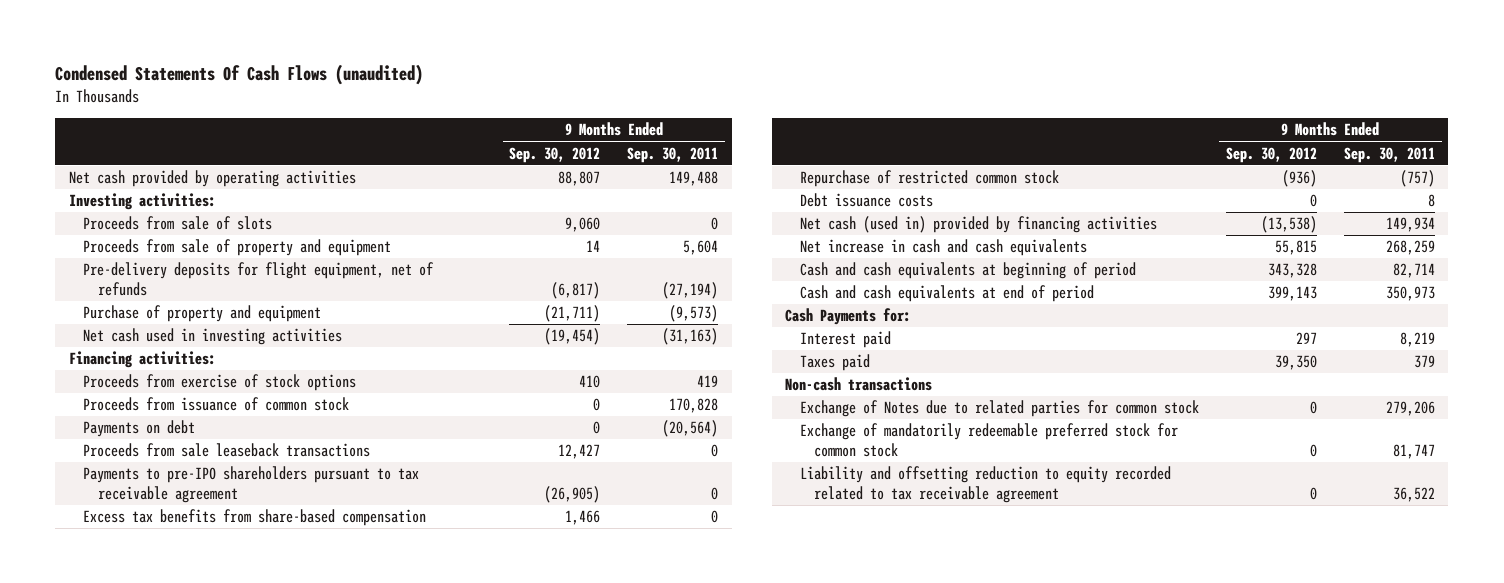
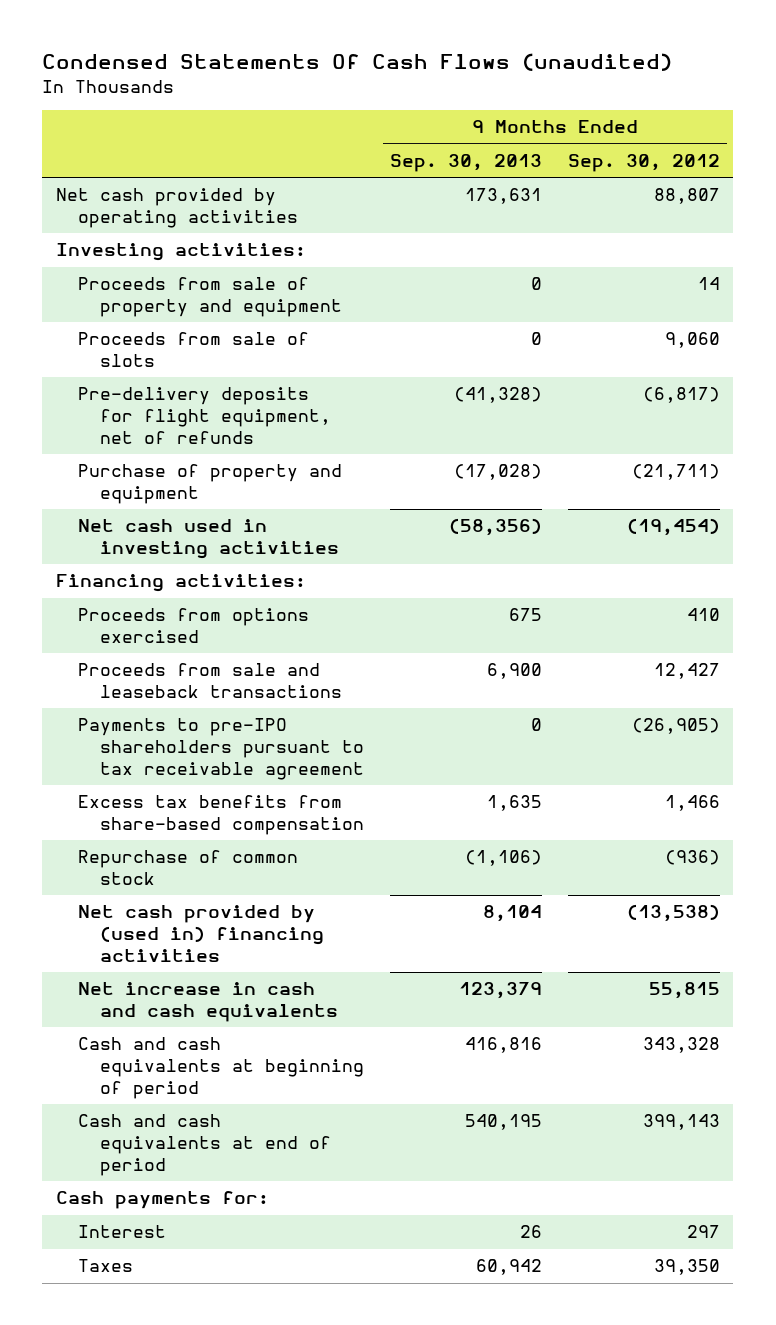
- | 9 Months Ended Sep. 30, 2012 | 9 Months Ended Sep. 30, 2011
+ | 9 Months Ended Sep. 30, 2013 | 9 Months Ended Sep. 30, 2012
moved down: Proceeds from sale of slots | 0 | 9,060
- Proceeds from exercise of stock options | 410 | 419
- Proceeds from issuance of common stock | 0 | 170,828
- Payments on debt | 0 | (20,564)
- Proceeds from sale leaseback transactions | 12,427 | 0
+ Proceeds from options exercised | 675 | 410
+ Proceeds from sale and leaseback transactions | 6,900 | 12,427
- Repurchase of restricted common stock | (936) | (757)
- Debt issuance costs | 0 | 8
- Net cash (used in) provided by financing activities | (13,538) | 149,934
+ Repurchase of common stock | (1,106) | (936)
+ Net cash provided by (used in) financing activities | 8,104 | (13,538)
- Cash Payments for:
- Interest paid | 297 | 8,219
- Taxes paid | 39,350 | 379
- Non-cash transactions
- Exchange of Notes due to related parties for common stock | 0 | 279,206
- Exchange of mandatorily redeemable preferred stock for common stock | 0 | 81,747
- Liability and offsetting reduction to equity recorded related to tax receivable agreement | 0 | 36,522
+ Cash payments for:
+ Interest | 26 | 297
+ Taxes | 60,942 | 39,350

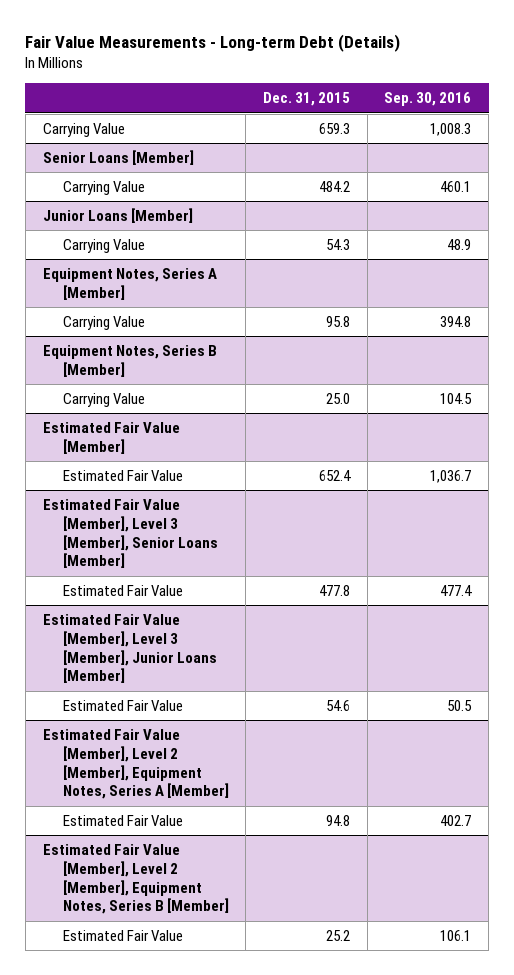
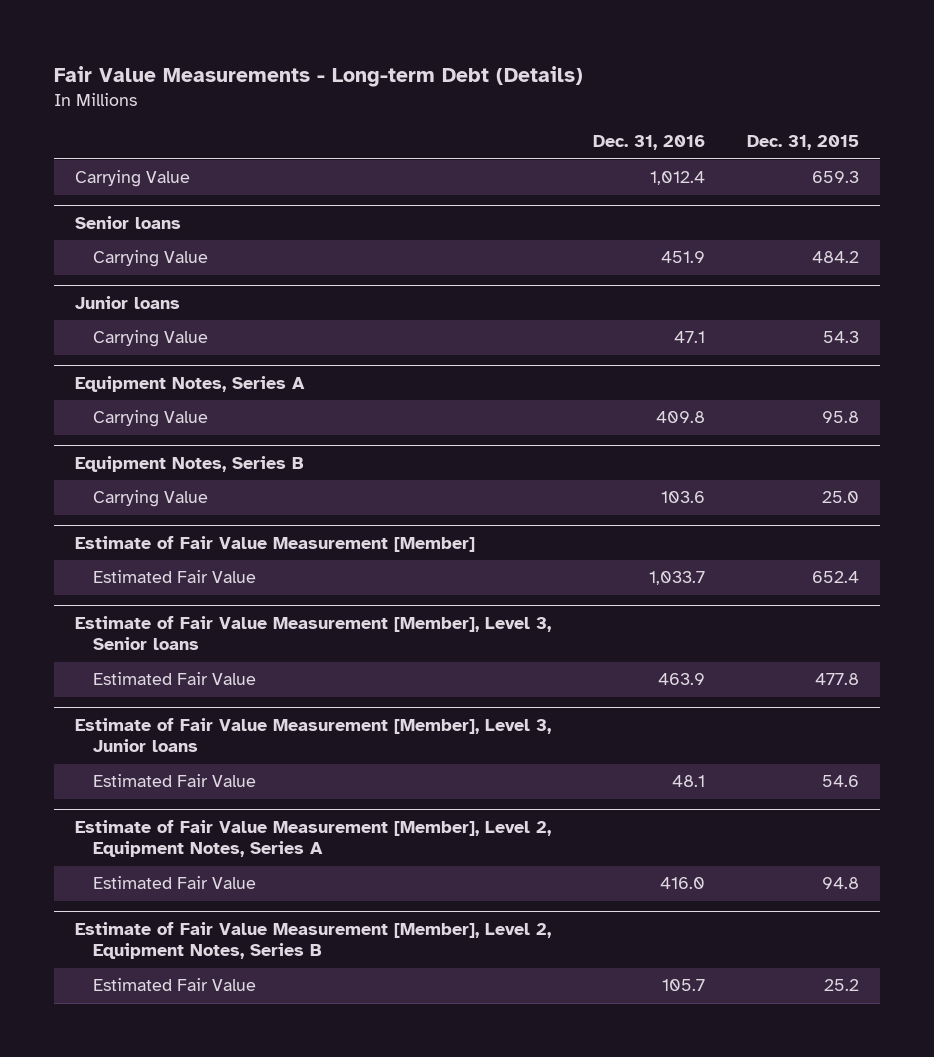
- | Dec. 31, 2015 | Sep. 30, 2016
+ | Dec. 31, 2016 | Dec. 31, 2015
- Senior Loans [Member]
+ Senior loans
- Junior Loans [Member]
+ Junior loans
- Equipment Notes, Series A [Member]
+ Equipment Notes, Series A
- Equipment Notes, Series B [Member]
+ Equipment Notes, Series B
- Estimated Fair Value [Member]
+ Estimate of Fair Value Measurement [Member]
- Estimated Fair Value [Member], Level 3 [Member], Senior Loans [Member]
+ Estimate of Fair Value Measurement [Member], Level 3, Senior loans
- Estimated Fair Value [Member], Level 3 [Member], Junior Loans [Member]
+ Estimate of Fair Value Measurement [Member], Level 3, Junior loans
- Estimated Fair Value [Member], Level 2 [Member], Equipment Notes, Series A [Member]
+ Estimate of Fair Value Measurement [Member], Level 2, Equipment Notes, Series A
- Estimated Fair Value [Member], Level 2 [Member], Equipment Notes, Series B [Member]
+ Estimate of Fair Value Measurement [Member], Level 2, Equipment Notes, Series B

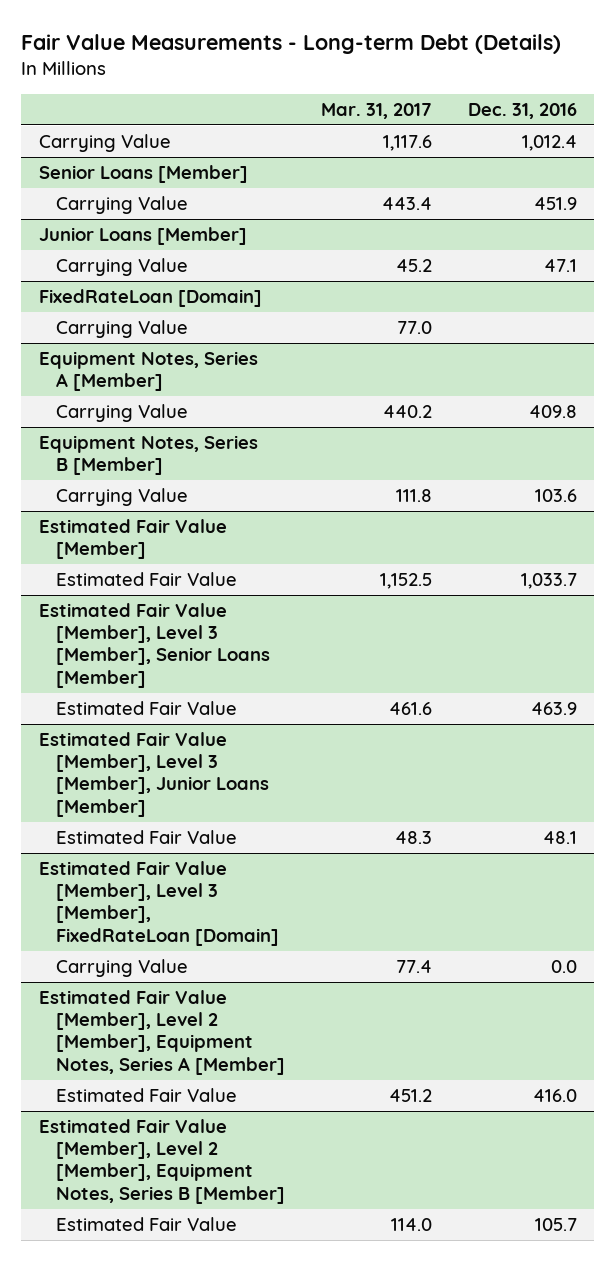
- | Dec. 31, 2016 | Dec. 31, 2015
+ | Mar. 31, 2017 | Dec. 31, 2016
- Senior loans
+ Senior Loans [Member]
- Junior loans
+ Junior Loans [Member]
- Equipment Notes, Series A
+ FixedRateLoan [Domain]
+ Carrying Value | 77.0 |
+ Equipment Notes, Series A [Member]
- Equipment Notes, Series B
+ Equipment Notes, Series B [Member]
- Estimate of Fair Value Measurement [Member]
+ Estimated Fair Value [Member]
- Estimate of Fair Value Measurement [Member], Level 3, Senior loans
+ Estimated Fair Value [Member], Level 3 [Member], Senior Loans [Member]
- Estimate of Fair Value Measurement [Member], Level 3, Junior loans
+ Estimated Fair Value [Member], Level 3 [Member], Junior Loans [Member]
- Estimate of Fair Value Measurement [Member], Level 2, Equipment Notes, Series A
+ Estimated Fair Value [Member], Level 3 [Member], FixedRateLoan [Domain]
+ Carrying Value | 77.4 | 0.0
+ Estimated Fair Value [Member], Level 2 [Member], Equipment Notes, Series A [Member]
- Estimate of Fair Value Measurement [Member], Level 2, Equipment Notes, Series B
+ Estimated Fair Value [Member], Level 2 [Member], Equipment Notes, Series B [Member]

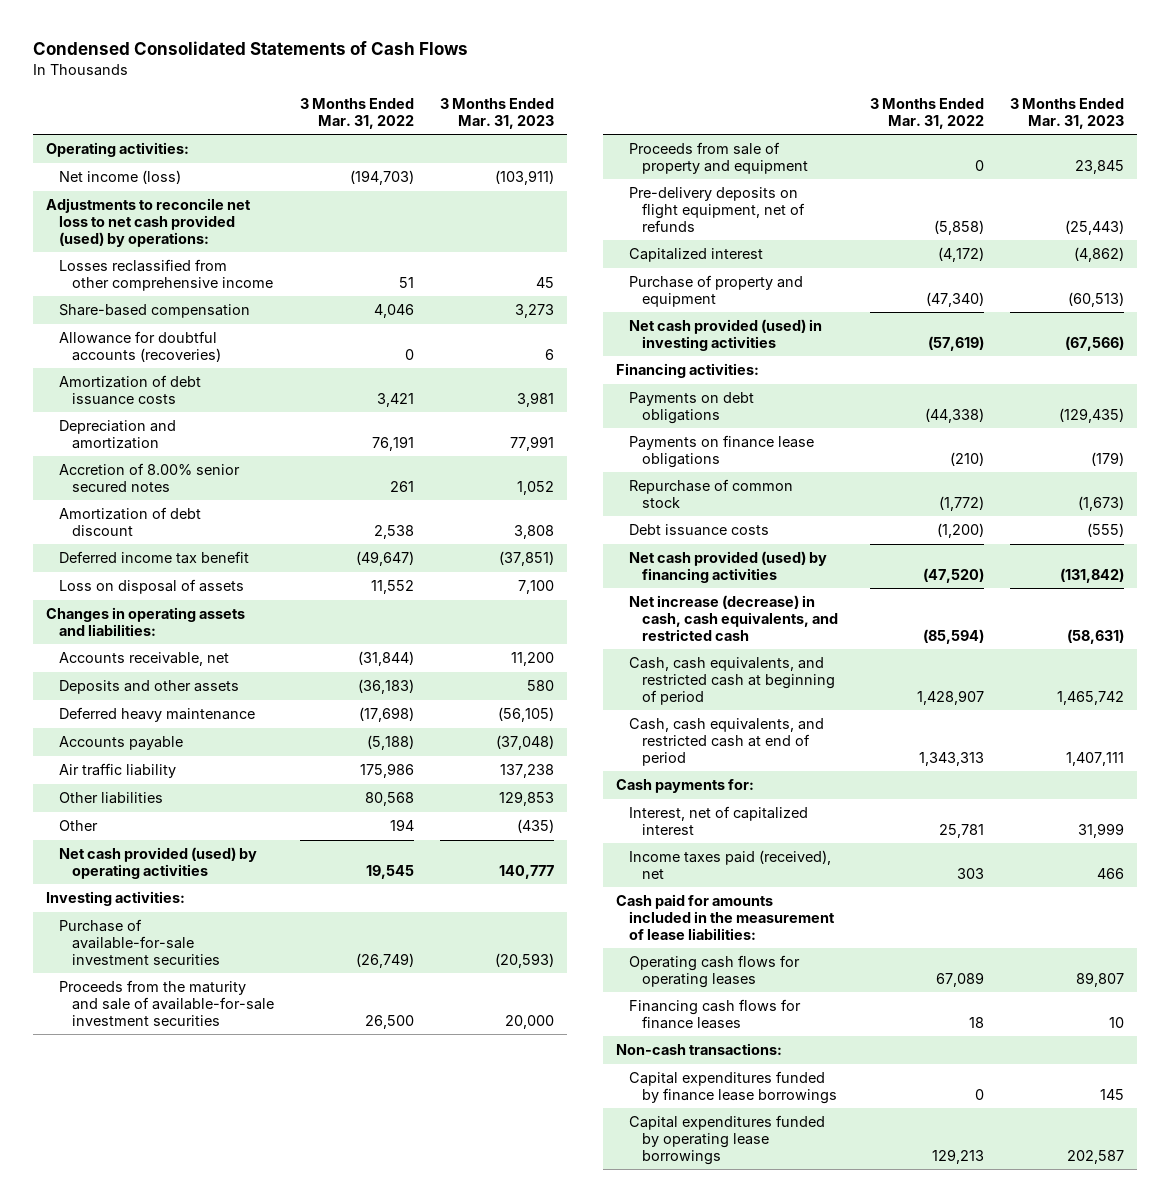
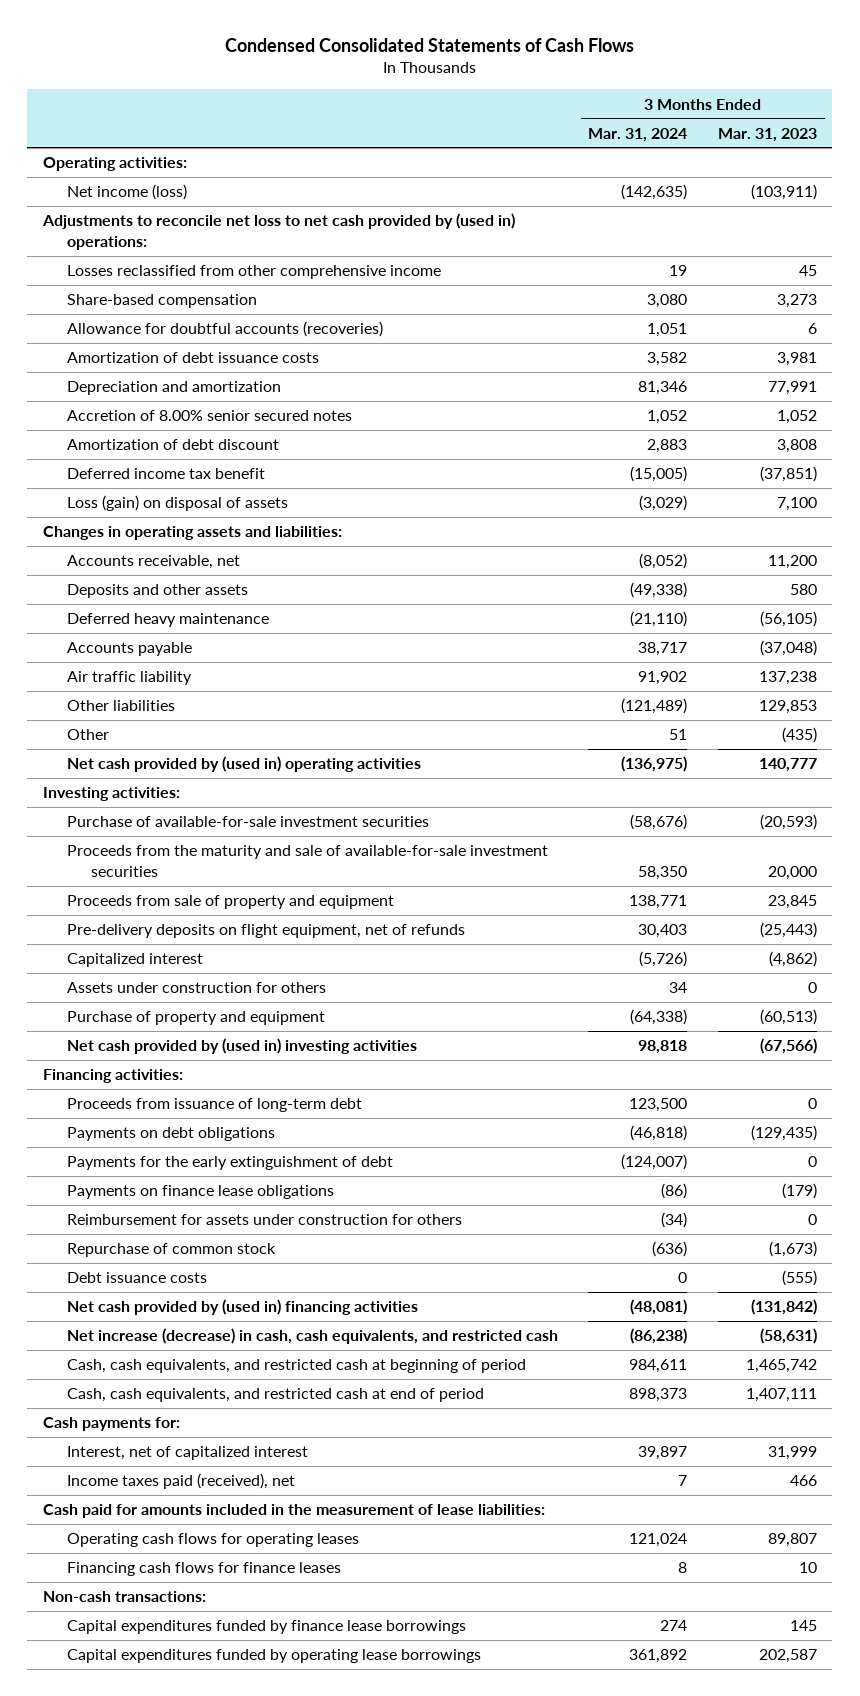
- | 3 Months Ended Mar. 31, 2022 | 3 Months Ended Mar. 31, 2023
+ | 3 Months Ended Mar. 31, 2024 | 3 Months Ended Mar. 31, 2023
- Adjustments to reconcile net loss to net cash provided (used) by operations:
+ Adjustments to reconcile net loss to net cash provided by (used in) operations:
- Loss on disposal of assets | 11,552 | 7,100
+ Loss (gain) on disposal of assets | (3,029) | 7,100
- Net cash provided (used) by operating activities | 19,545 | 140,777
+ Net cash provided by (used in) operating activities | (136,975) | 140,777
+ Assets under construction for others | 34 | 0
- Net cash provided (used) in investing activities | (57,619) | (67,566)
+ Net cash provided by (used in) investing activities | 98,818 | (67,566)
+ Proceeds from issuance of long-term debt | 123,500 | 0
+ Payments for the early extinguishment of debt | (124,007) | 0
+ Reimbursement for assets under construction for others | (34) | 0
- Net cash provided (used) by financing activities | (47,520) | (131,842)
+ Net cash provided by (used in) financing activities | (48,081) | (131,842)

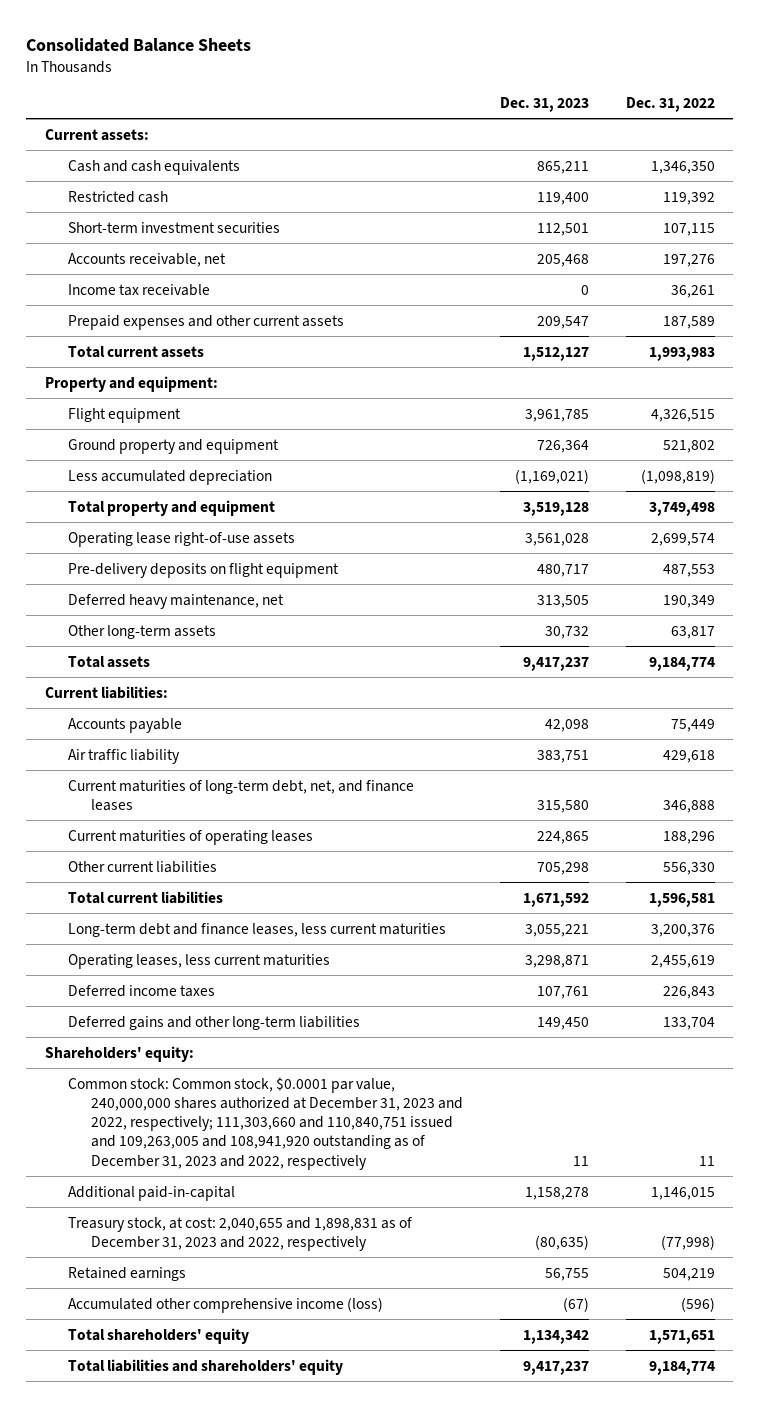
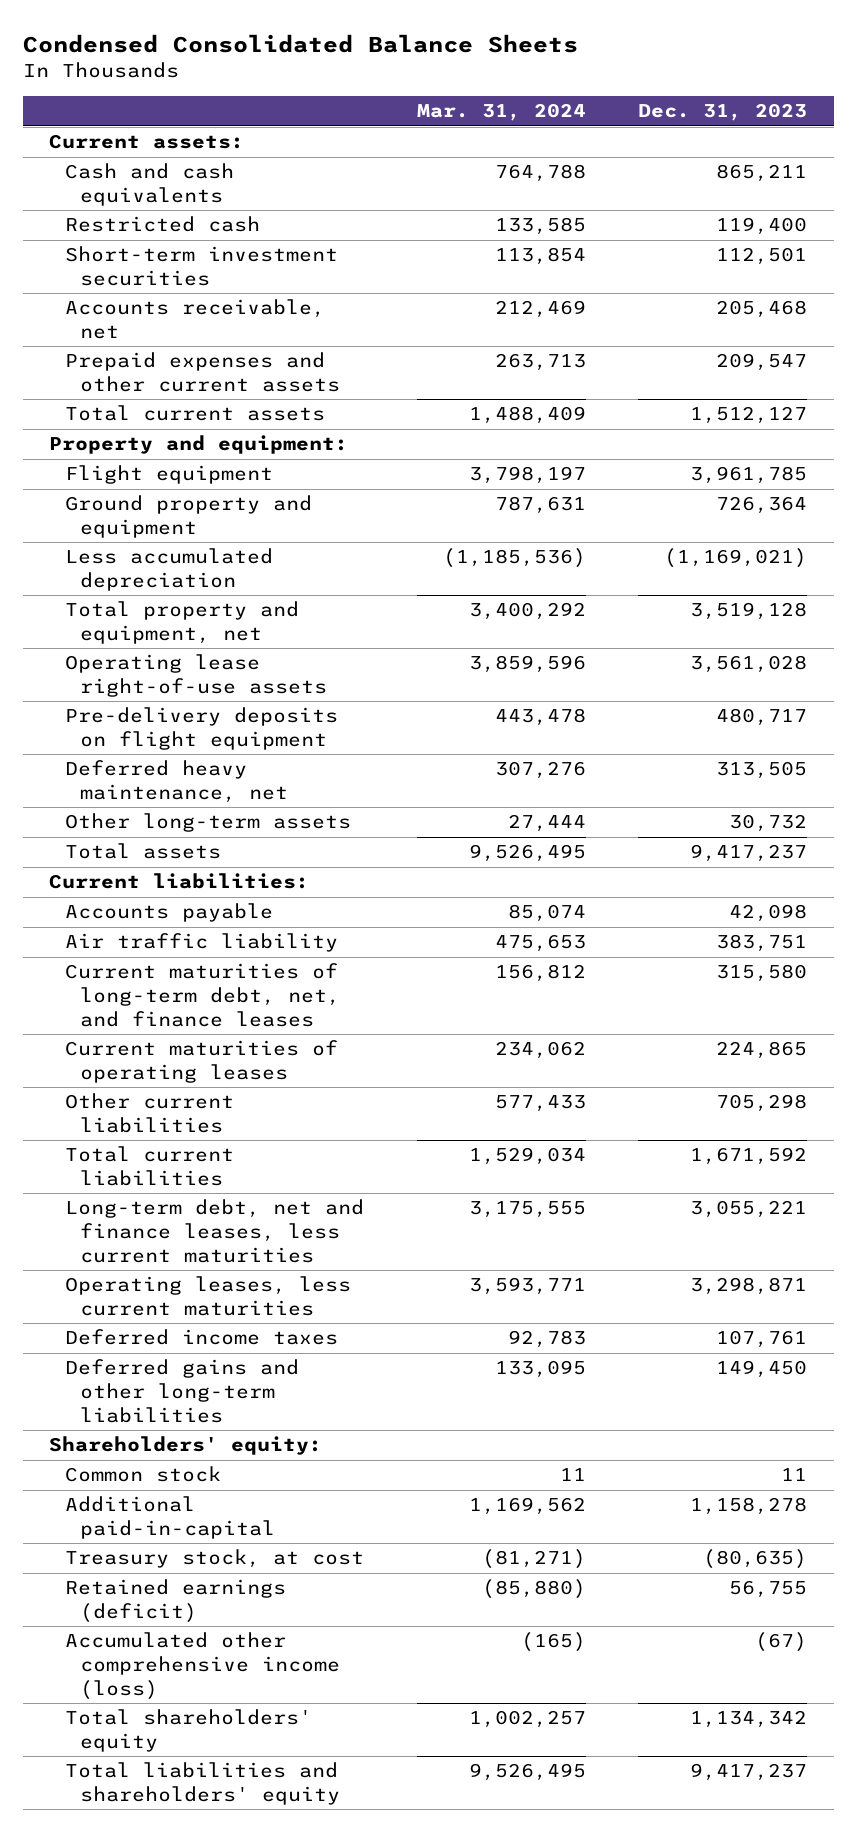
- Consolidated Balance Sheets
+ Condensed Consolidated Balance Sheets
- | Dec. 31, 2023 | Dec. 31, 2022
+ | Mar. 31, 2024 | Dec. 31, 2023
- Income tax receivable | 0 | 36,261
- Total property and equipment | 3,519,128 | 3,749,498
+ Total property and equipment, net | 3,400,292 | 3,519,128
- Long-term debt and finance leases, less current maturities | 3,055,221 | 3,200,376
+ Long-term debt, net and finance leases, less current maturities | 3,175,555 | 3,055,221
- Common stock: Common stock, $0.0001 par value, 240,000,000 shares authorized at December 31, 2023 and 2022, respectively; 111,303,660 and 110,840,751 issued and 109,263,005 and 108,941,920 outstanding as of December 31, 2023 and 2022, respectively | 11 | 11
+ Common stock | 11 | 11
- Treasury stock, at cost: 2,040,655 and 1,898,831 as of December 31, 2023 and 2022, respectively | (80,635) | (77,998)
- Retained earnings | 56,755 | 504,219
+ Treasury stock, at cost | (81,271) | (80,635)
+ Retained earnings (deficit) | (85,880) | 56,755

